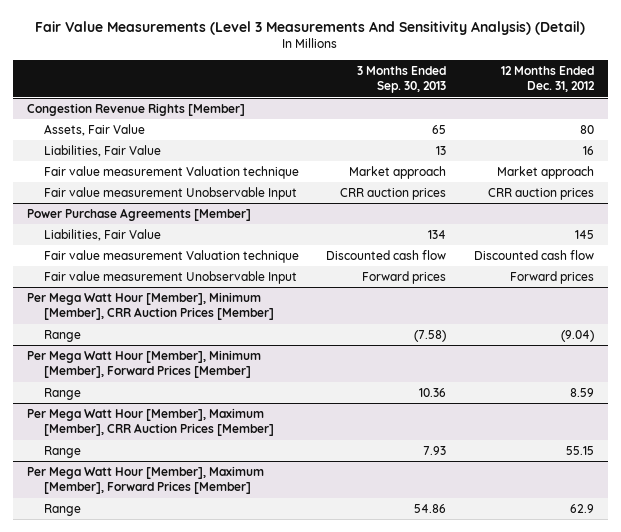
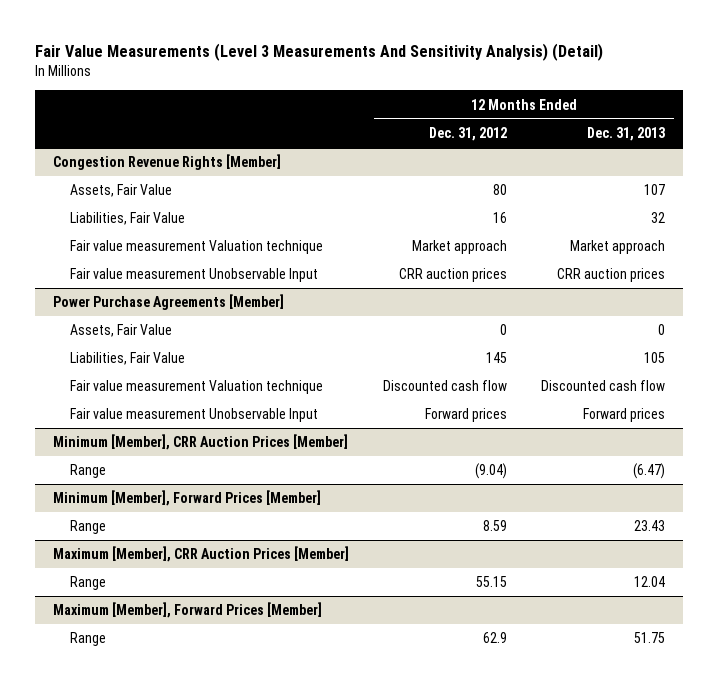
- | 3 Months Ended Sep. 30, 2013 | 12 Months Ended Dec. 31, 2012
+ | 12 Months Ended Dec. 31, 2012 | 12 Months Ended Dec. 31, 2013
@ Power Purchase Agreements [Member]
+ Assets, Fair Value | 0 | 0
- Per Mega Watt Hour [Member], Minimum [Member], CRR Auction Prices [Member]
+ Minimum [Member], CRR Auction Prices [Member]
- Per Mega Watt Hour [Member], Minimum [Member], Forward Prices [Member]
+ Minimum [Member], Forward Prices [Member]
- Per Mega Watt Hour [Member], Maximum [Member], CRR Auction Prices [Member]
+ Maximum [Member], CRR Auction Prices [Member]
- Per Mega Watt Hour [Member], Maximum [Member], Forward Prices [Member]
+ Maximum [Member], Forward Prices [Member]

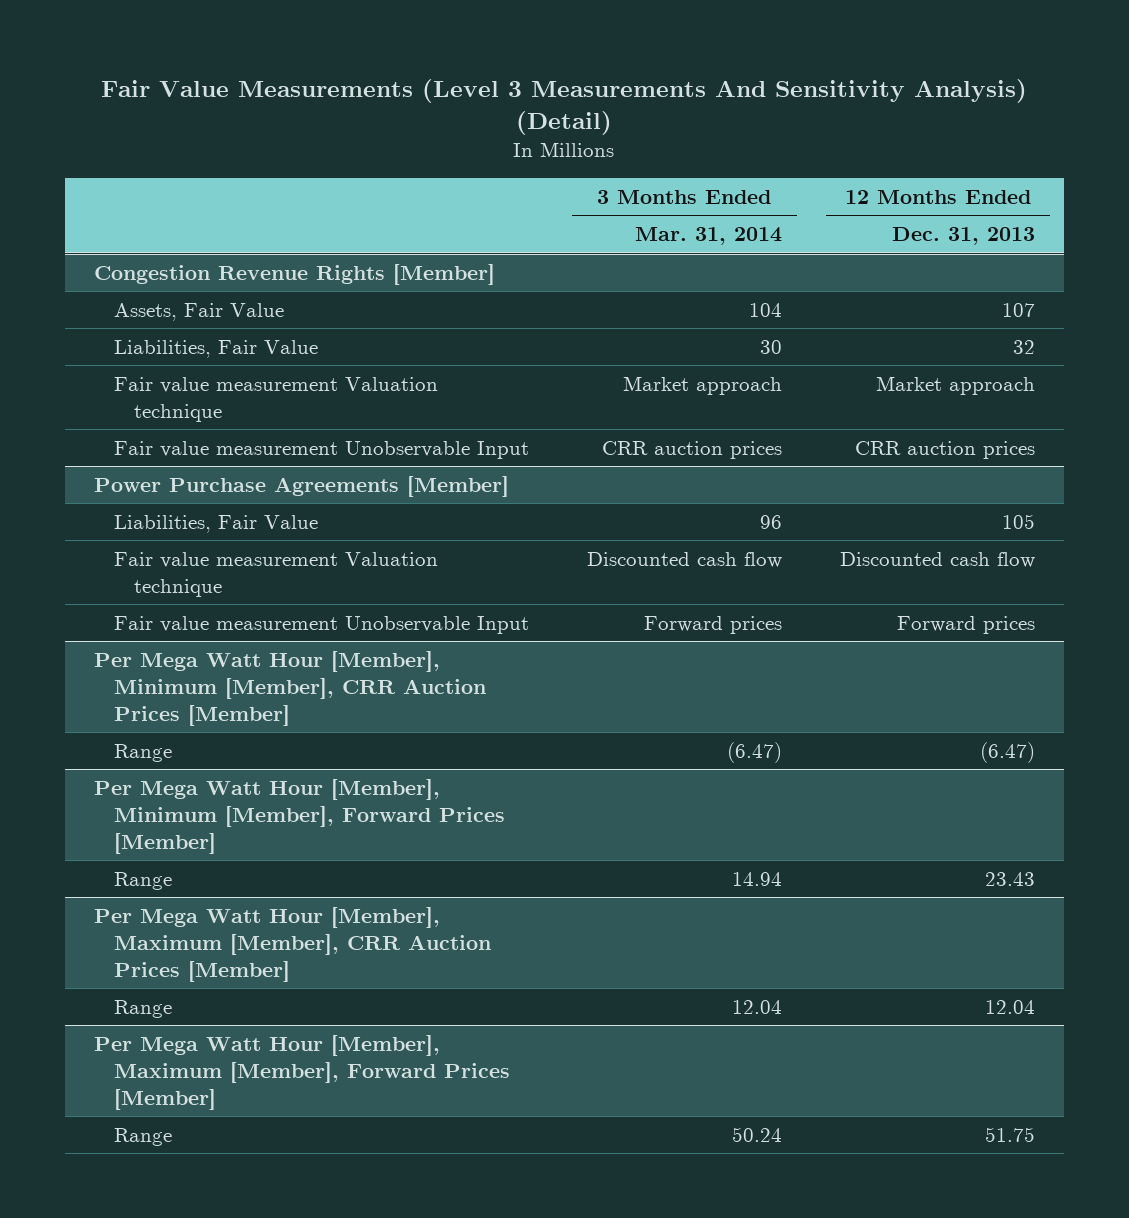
- | 12 Months Ended Dec. 31, 2012 | 12 Months Ended Dec. 31, 2013
+ | 3 Months Ended Mar. 31, 2014 | 12 Months Ended Dec. 31, 2013
@ Power Purchase Agreements [Member]
- Assets, Fair Value | 0 | 0
- Minimum [Member], CRR Auction Prices [Member]
+ Per Mega Watt Hour [Member], Minimum [Member], CRR Auction Prices [Member]
- Minimum [Member], Forward Prices [Member]
+ Per Mega Watt Hour [Member], Minimum [Member], Forward Prices [Member]
- Maximum [Member], CRR Auction Prices [Member]
+ Per Mega Watt Hour [Member], Maximum [Member], CRR Auction Prices [Member]
- Maximum [Member], Forward Prices [Member]
+ Per Mega Watt Hour [Member], Maximum [Member], Forward Prices [Member]

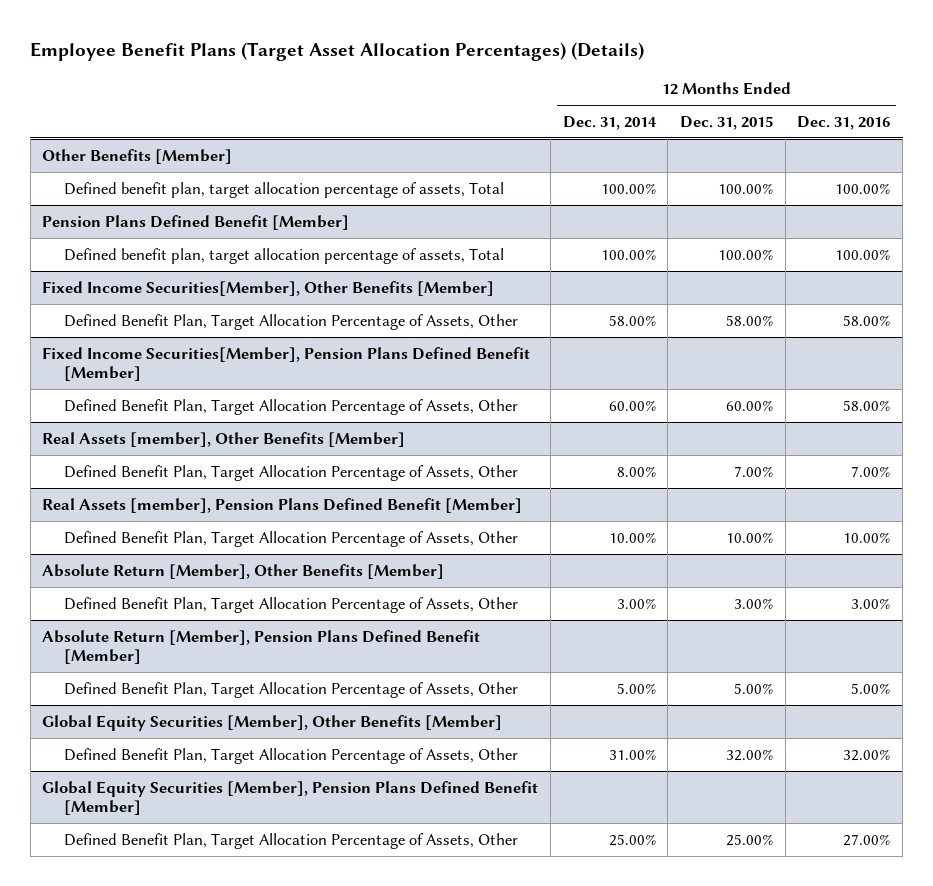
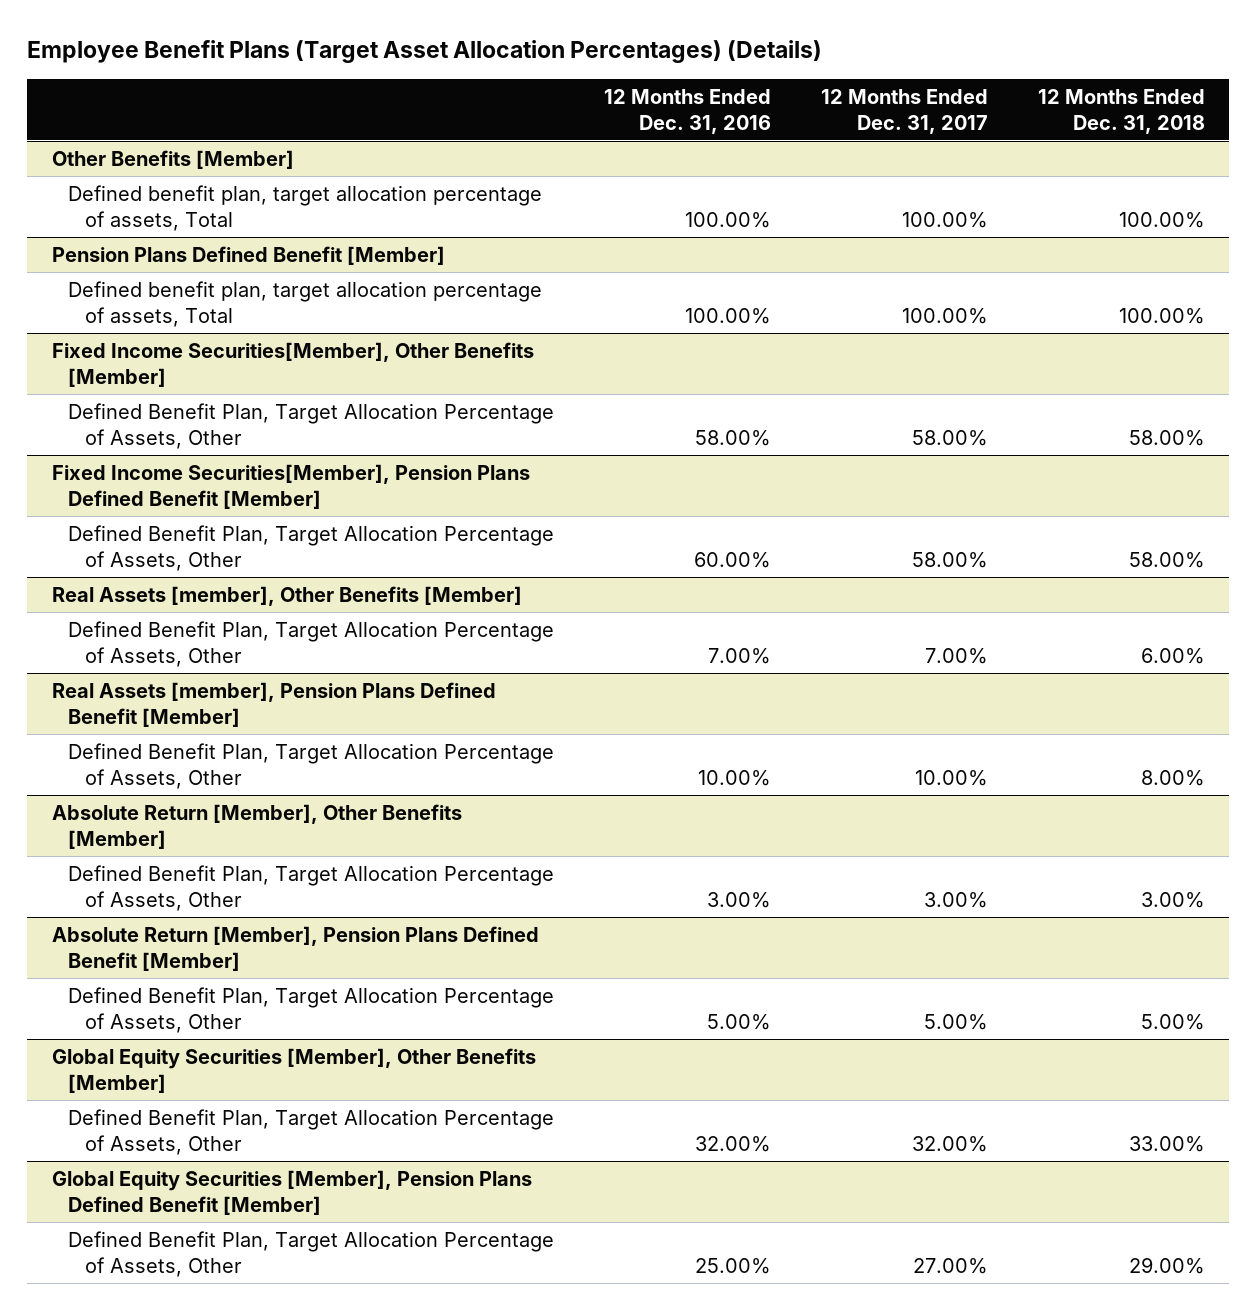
- | 12 Months Ended Dec. 31, 2014 | 12 Months Ended Dec. 31, 2015 | 12 Months Ended Dec. 31, 2016
+ | 12 Months Ended Dec. 31, 2016 | 12 Months Ended Dec. 31, 2017 | 12 Months Ended Dec. 31, 2018
@ Fixed Income Securities[Member], Pension Plans Defined Benefit [Member]
- Defined Benefit Plan, Target Allocation Percentage of Assets, Other | 60.00% | 60.00% | 58.00%
+ Defined Benefit Plan, Target Allocation Percentage of Assets, Other | 60.00% | 58.00% | 58.00%
@ Global Equity Securities [Member], Pension Plans Defined Benefit [Member]
- Defined Benefit Plan, Target Allocation Percentage of Assets, Other | 25.00% | 25.00% | 27.00%
+ Defined Benefit Plan, Target Allocation Percentage of Assets, Other | 25.00% | 27.00% | 29.00%

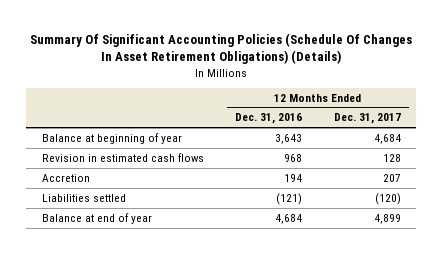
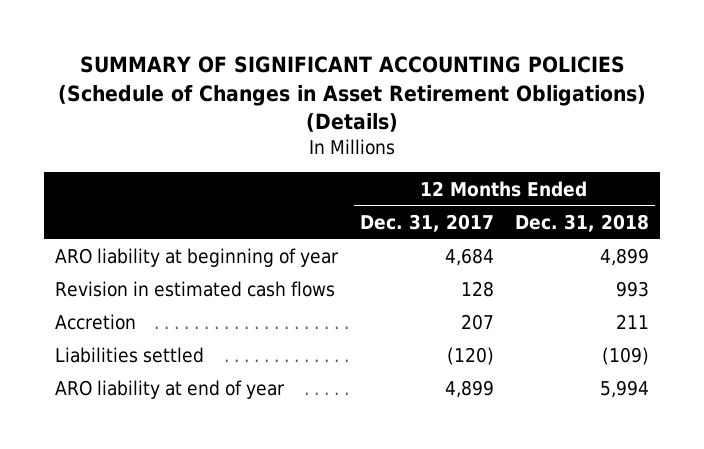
- Summary Of Significant Accounting Policies (Schedule Of Changes In Asset Retirement Obligations) (Details)
+ SUMMARY OF SIGNIFICANT ACCOUNTING POLICIES (Schedule of Changes in Asset Retirement Obligations) (Details)
- | 12 Months Ended Dec. 31, 2016 | 12 Months Ended Dec. 31, 2017
+ | 12 Months Ended Dec. 31, 2017 | 12 Months Ended Dec. 31, 2018
- Balance at beginning of year | 3,643 | 4,684
+ ARO liability at beginning of year | 4,684 | 4,899
- Balance at end of year | 4,684 | 4,899
+ ARO liability at end of year | 4,899 | 5,994

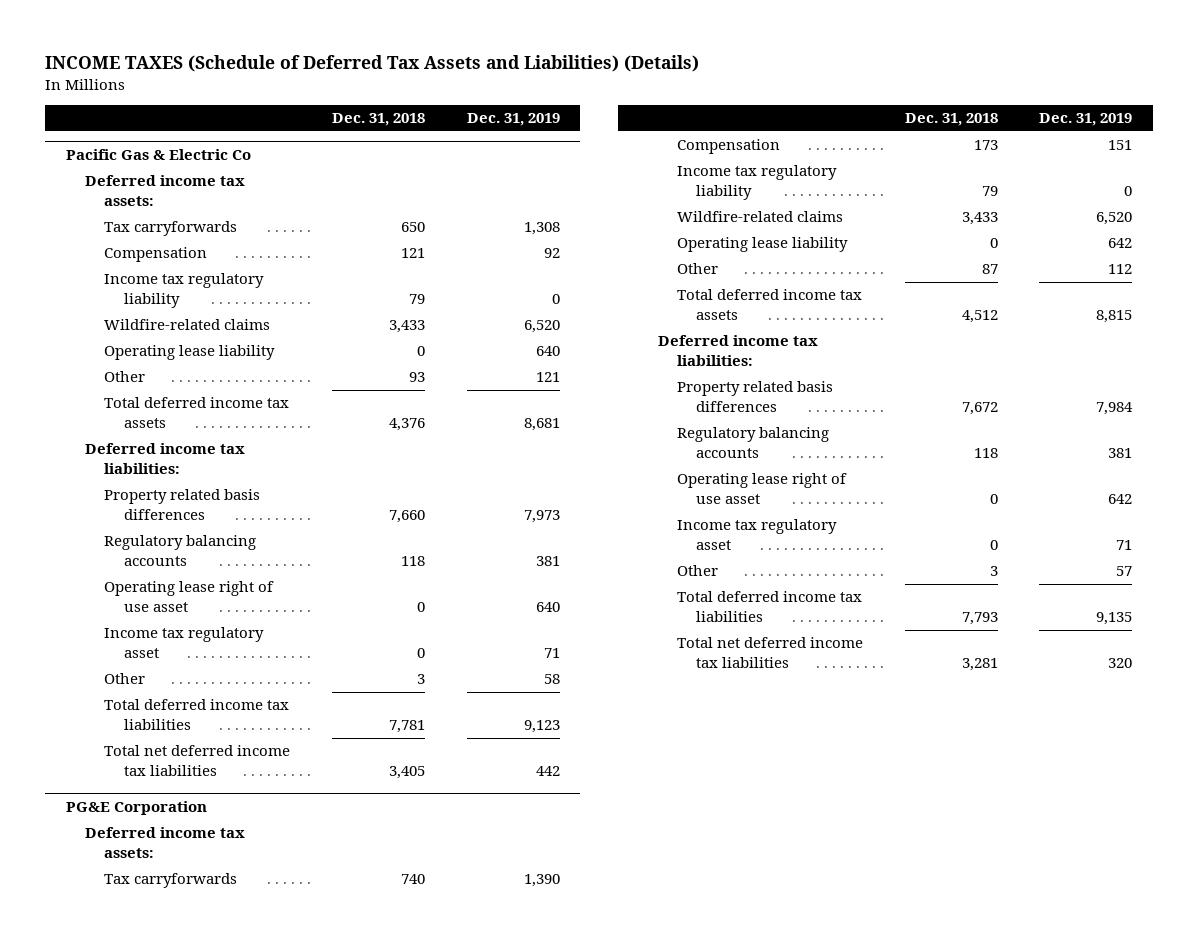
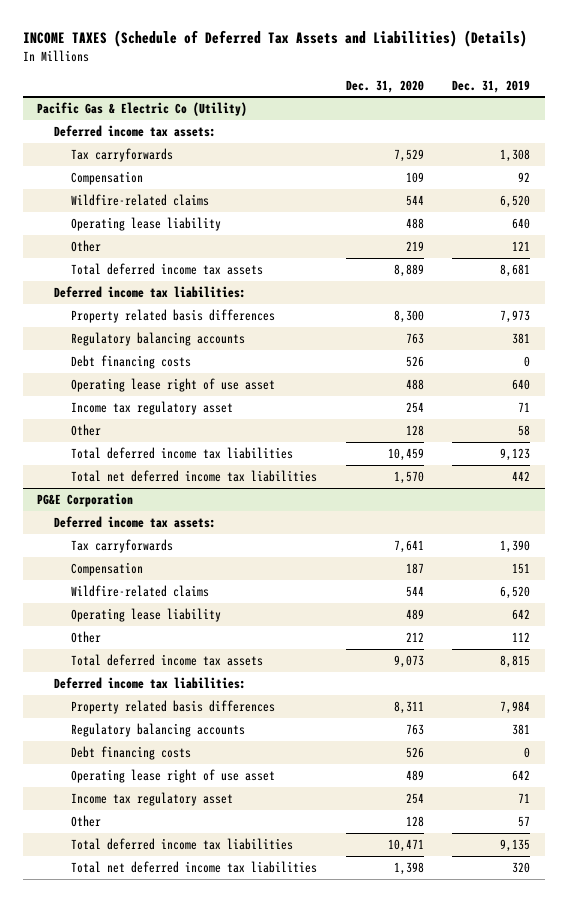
- | Dec. 31, 2018 | Dec. 31, 2019
+ | Dec. 31, 2020 | Dec. 31, 2019
- Pacific Gas & Electric Co
+ Pacific Gas & Electric Co (Utility)
- Income tax regulatory liability | 79 | 0
+ Debt financing costs | 526 | 0
@ PG&E Corporation
- Income tax regulatory liability | 79 | 0
+ Debt financing costs | 526 | 0

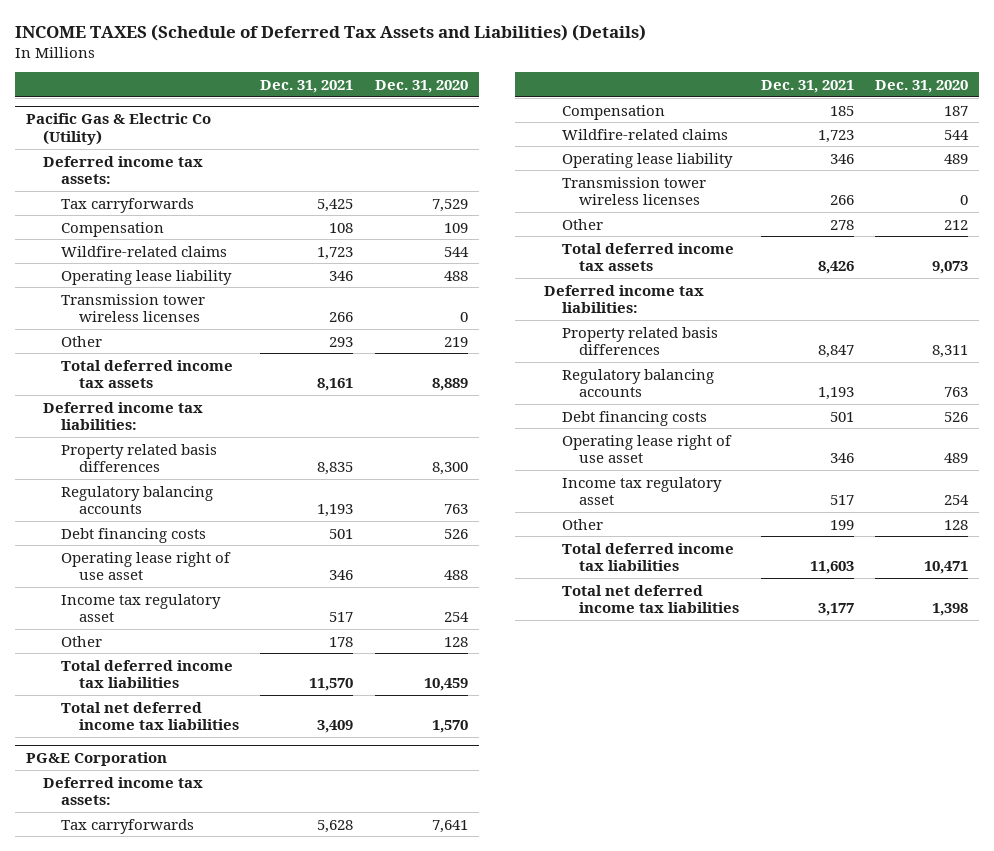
- | Dec. 31, 2020 | Dec. 31, 2019
+ | Dec. 31, 2021 | Dec. 31, 2020
@ Pacific Gas & Electric Co (Utility)
+ Transmission tower wireless licenses | 266 | 0
@ PG&E Corporation
+ Transmission tower wireless licenses | 266 | 0

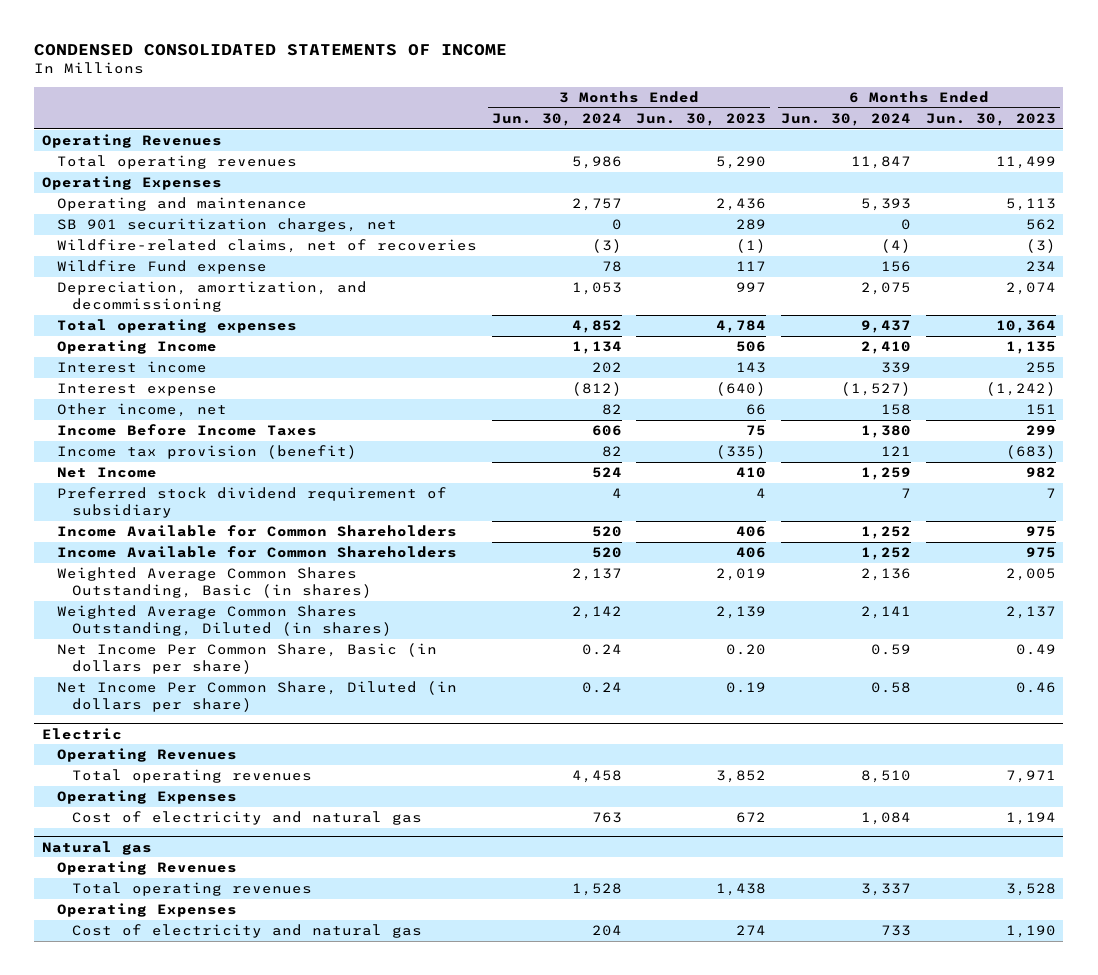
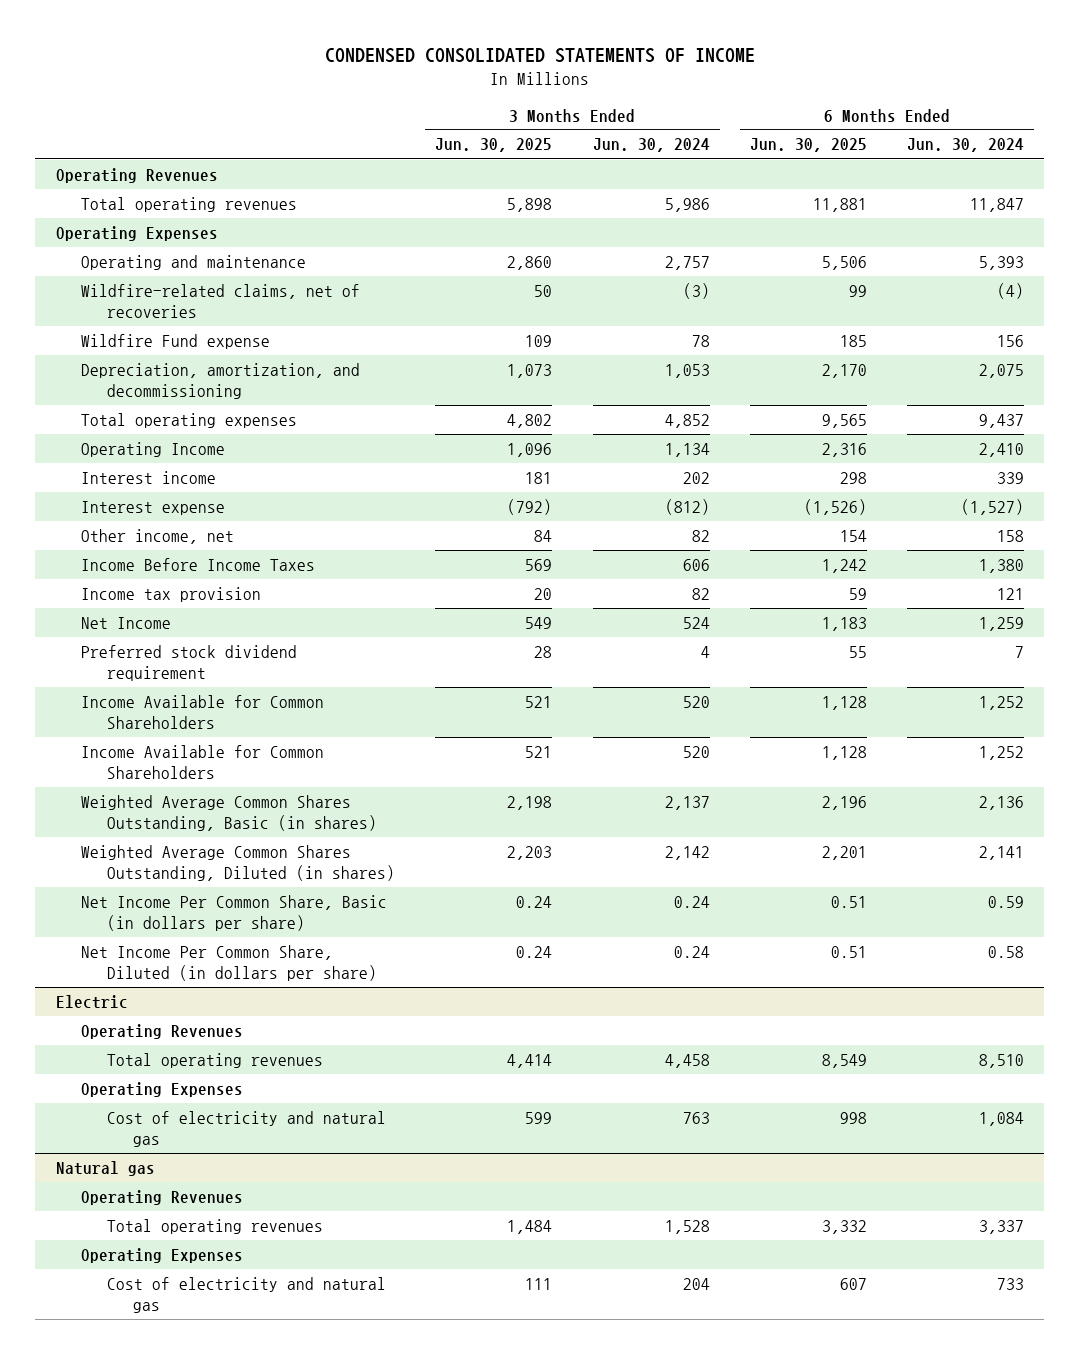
- | 3 Months Ended Jun. 30, 2024 | 3 Months Ended Jun. 30, 2023 | 6 Months Ended Jun. 30, 2024 | 6 Months Ended Jun. 30, 2023
+ | 3 Months Ended Jun. 30, 2025 | 3 Months Ended Jun. 30, 2024 | 6 Months Ended Jun. 30, 2025 | 6 Months Ended Jun. 30, 2024
- SB 901 securitization charges, net | 0 | 289 | 0 | 562
- Income tax provision (benefit) | 82 | (335) | 121 | (683)
+ Income tax provision | 20 | 82 | 59 | 121
- Preferred stock dividend requirement of subsidiary | 4 | 4 | 7 | 7
+ Preferred stock dividend requirement | 28 | 4 | 55 | 7

